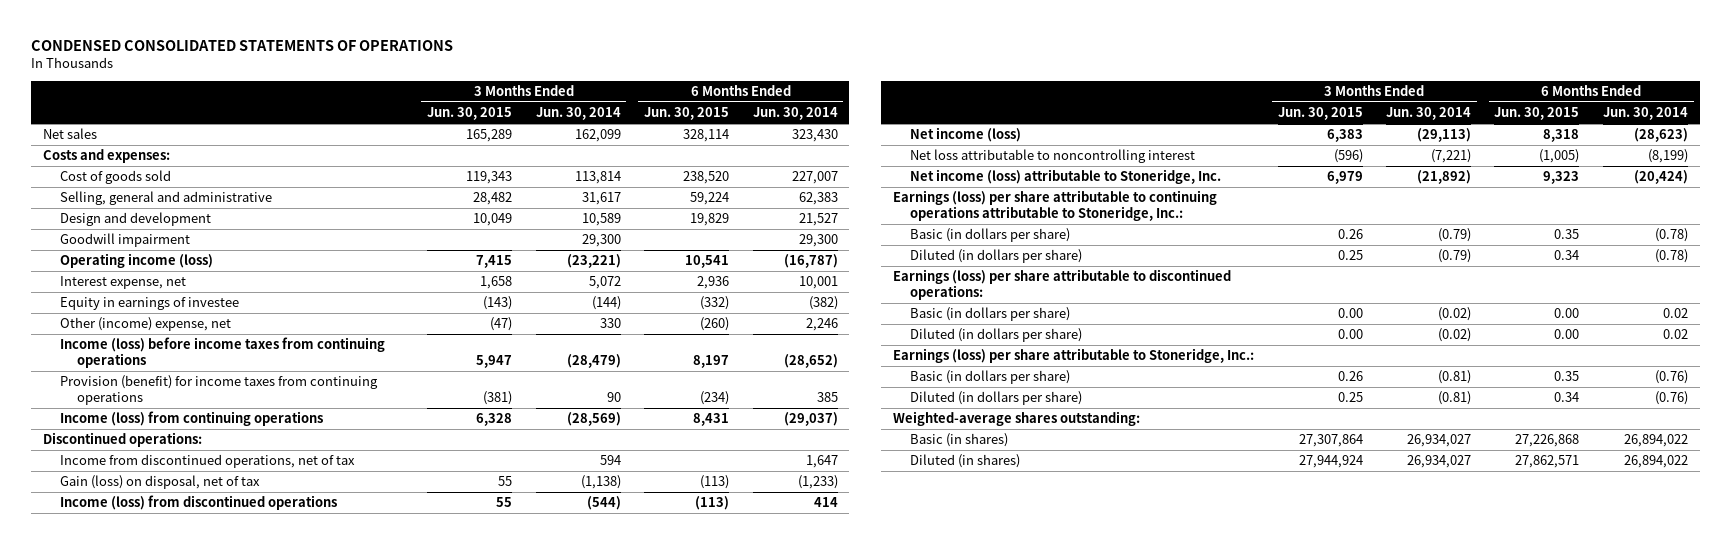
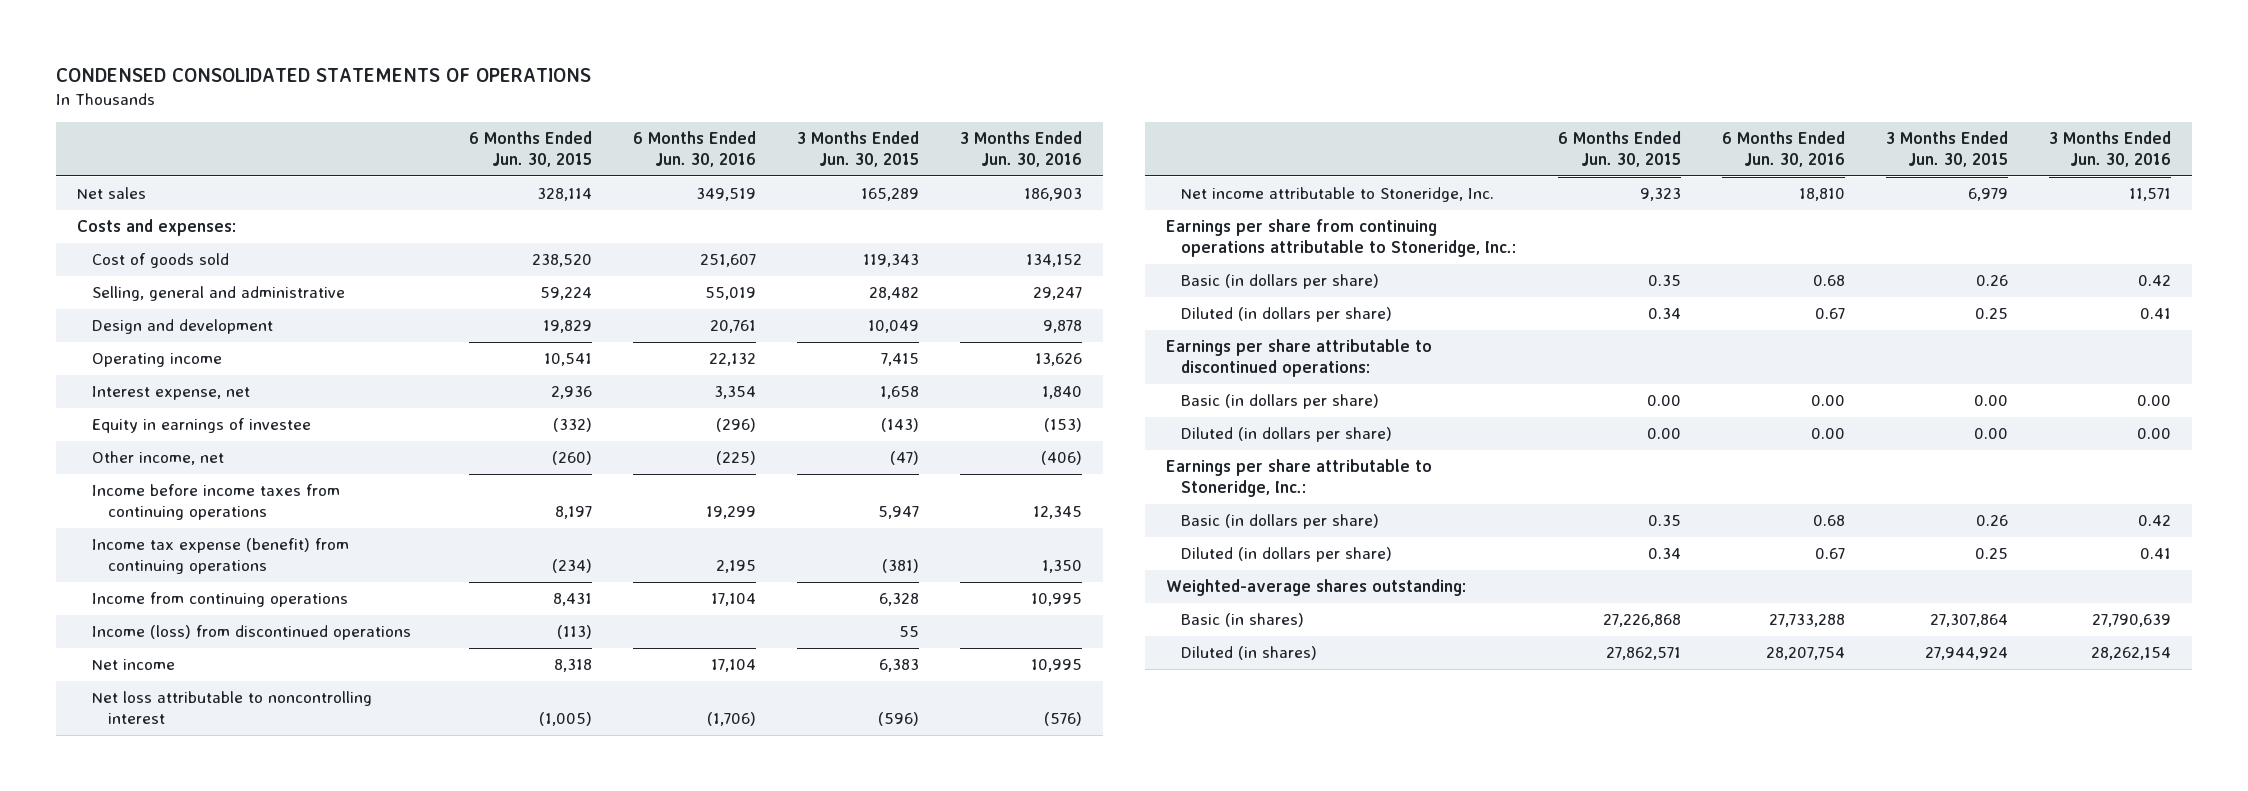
- | 3 Months Ended Jun. 30, 2015 | 3 Months Ended Jun. 30, 2014 | 6 Months Ended Jun. 30, 2015 | 6 Months Ended Jun. 30, 2014
+ | 6 Months Ended Jun. 30, 2015 | 6 Months Ended Jun. 30, 2016 | 3 Months Ended Jun. 30, 2015 | 3 Months Ended Jun. 30, 2016
- Goodwill impairment | | 29,300 | | 29,300
- Operating income (loss) | 7,415 | (23,221) | 10,541 | (16,787)
+ Operating income | 10,541 | 22,132 | 7,415 | 13,626
- Other (income) expense, net | (47) | 330 | (260) | 2,246
- Income (loss) before income taxes from continuing operations | 5,947 | (28,479) | 8,197 | (28,652)
- Provision (benefit) for income taxes from continuing operations | (381) | 90 | (234) | 385
- Income (loss) from continuing operations | 6,328 | (28,569) | 8,431 | (29,037)
- Discontinued operations:
- Income from discontinued operations, net of tax | | 594 | | 1,647
- Gain (loss) on disposal, net of tax | 55 | (1,138) | (113) | (1,233)
+ Other income, net | (260) | (225) | (47) | (406)
+ Income before income taxes from continuing operations | 8,197 | 19,299 | 5,947 | 12,345
+ Income tax expense (benefit) from continuing operations | (234) | 2,195 | (381) | 1,350
+ Income from continuing operations | 8,431 | 17,104 | 6,328 | 10,995
- Net income (loss) | 6,383 | (29,113) | 8,318 | (28,623)
+ Net income | 8,318 | 17,104 | 6,383 | 10,995
- Net income (loss) attributable to Stoneridge, Inc. | 6,979 | (21,892) | 9,323 | (20,424)
- Earnings (loss) per share attributable to continuing operations attributable to Stoneridge, Inc.:
+ Net income attributable to Stoneridge, Inc. | 9,323 | 18,810 | 6,979 | 11,571
+ Earnings per share from continuing operations attributable to Stoneridge, Inc.:
- Earnings (loss) per share attributable to discontinued operations:
+ Earnings per share attributable to discontinued operations:
- Earnings (loss) per share attributable to Stoneridge, Inc.:
+ Earnings per share attributable to Stoneridge, Inc.:

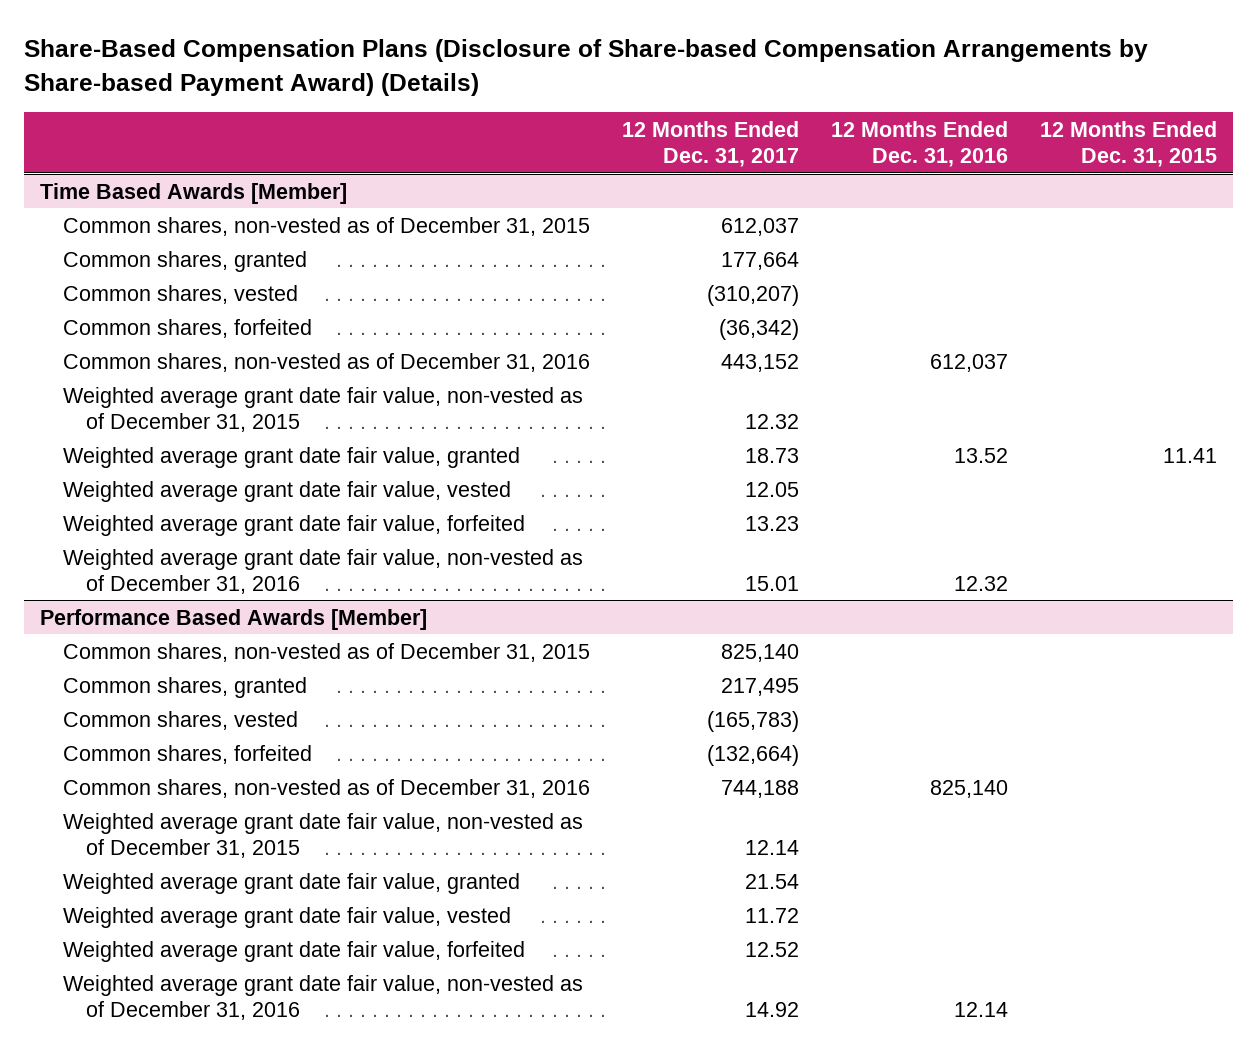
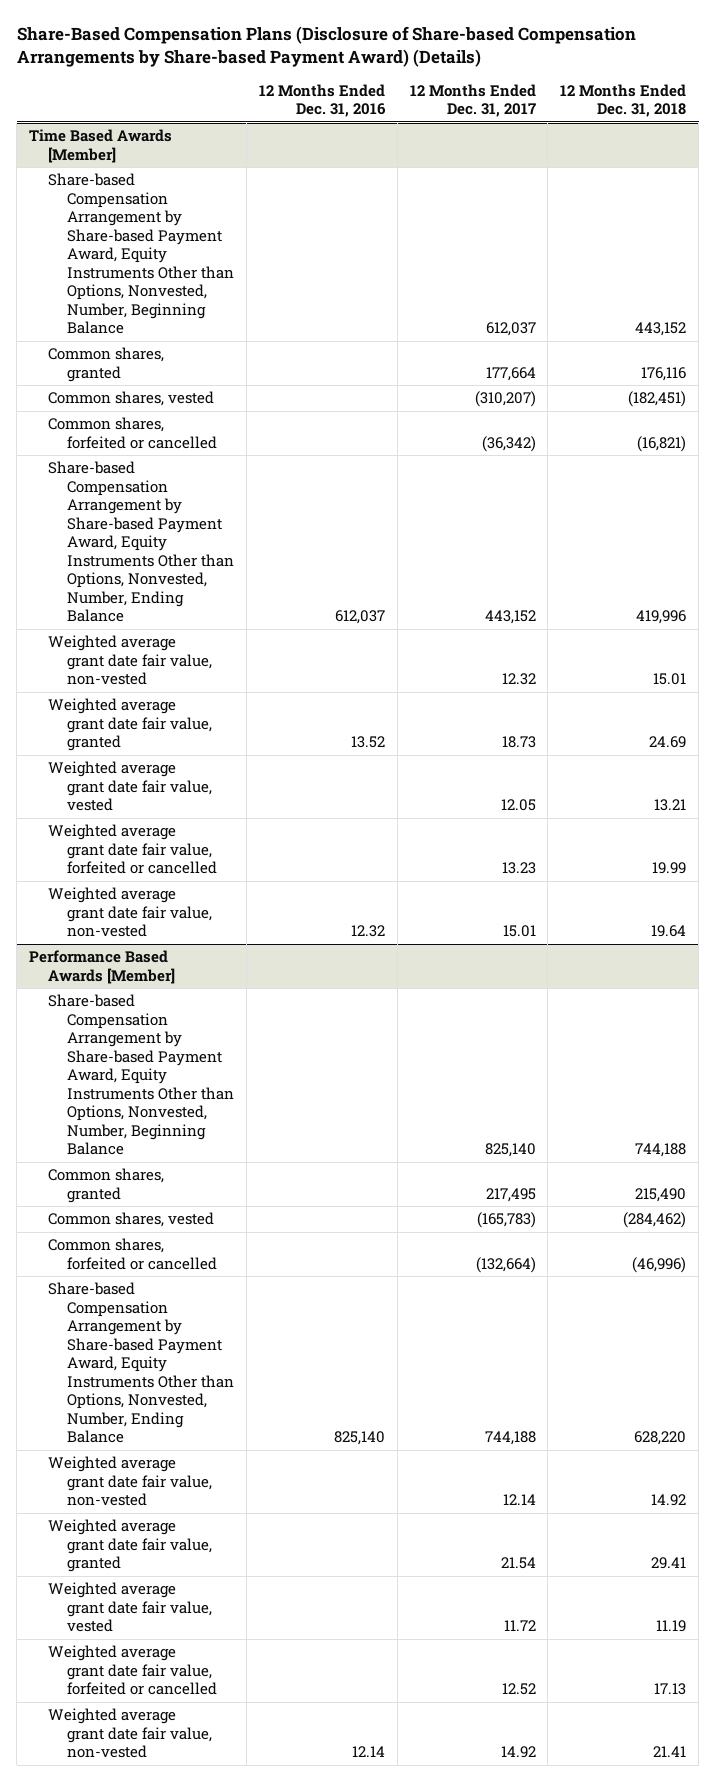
- | 12 Months Ended Dec. 31, 2017 | 12 Months Ended Dec. 31, 2016 | 12 Months Ended Dec. 31, 2015
+ | 12 Months Ended Dec. 31, 2016 | 12 Months Ended Dec. 31, 2017 | 12 Months Ended Dec. 31, 2018
@ Time Based Awards [Member]
- Common shares, non-vested as of December 31, 2015 | 612,037 | |
+ Share-based Compensation Arrangement by Share-based Payment Award, Equity Instruments Other than Options, Nonvested, Number, Beginning Balance | | 612,037 | 443,152
- Common shares, forfeited | (36,342) | |
- Common shares, non-vested as of December 31, 2016 | 443,152 | 612,037 |
- Weighted average grant date fair value, non-vested as of December 31, 2015 | 12.32 | |
+ Common shares, forfeited or cancelled | | (36,342) | (16,821)
+ Share-based Compensation Arrangement by Share-based Payment Award, Equity Instruments Other than Options, Nonvested, Number, Ending Balance | 612,037 | 443,152 | 419,996
+ Weighted average grant date fair value, non-vested | | 12.32 | 15.01
- Weighted average grant date fair value, forfeited | 13.23 | |
- Weighted average grant date fair value, non-vested as of December 31, 2016 | 15.01 | 12.32 |
+ Weighted average grant date fair value, forfeited or cancelled | | 13.23 | 19.99
+ Weighted average grant date fair value, non-vested | 12.32 | 15.01 | 19.64
@ Performance Based Awards [Member]
- Common shares, non-vested as of December 31, 2015 | 825,140 | |
+ Share-based Compensation Arrangement by Share-based Payment Award, Equity Instruments Other than Options, Nonvested, Number, Beginning Balance | | 825,140 | 744,188
- Common shares, forfeited | (132,664) | |
- Common shares, non-vested as of December 31, 2016 | 744,188 | 825,140 |
- Weighted average grant date fair value, non-vested as of December 31, 2015 | 12.14 | |
+ Common shares, forfeited or cancelled | | (132,664) | (46,996)
+ Share-based Compensation Arrangement by Share-based Payment Award, Equity Instruments Other than Options, Nonvested, Number, Ending Balance | 825,140 | 744,188 | 628,220
+ Weighted average grant date fair value, non-vested | | 12.14 | 14.92
- Weighted average grant date fair value, forfeited | 12.52 | |
- Weighted average grant date fair value, non-vested as of December 31, 2016 | 14.92 | 12.14 |
+ Weighted average grant date fair value, forfeited or cancelled | | 12.52 | 17.13
+ Weighted average grant date fair value, non-vested | 12.14 | 14.92 | 21.41

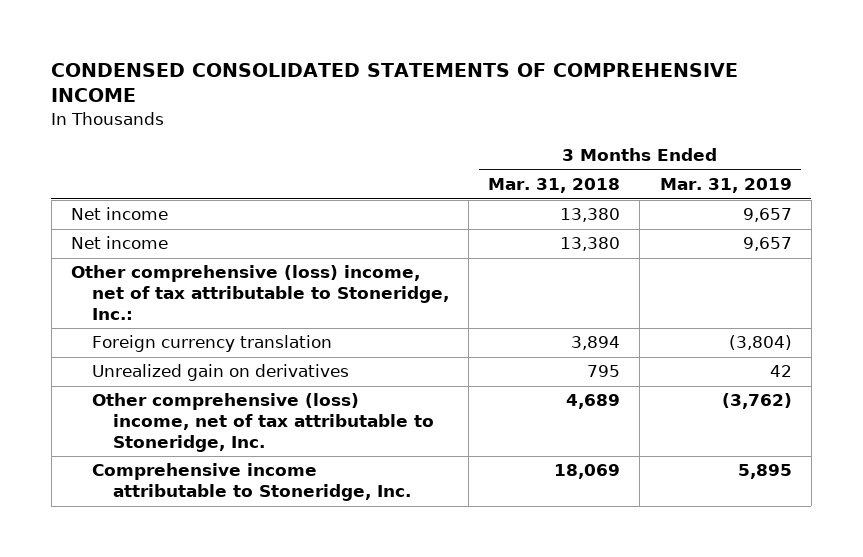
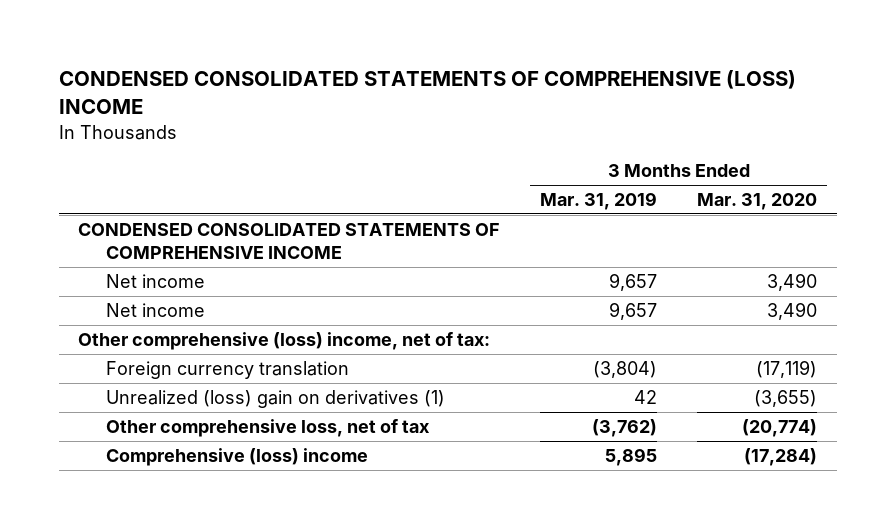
- CONDENSED CONSOLIDATED STATEMENTS OF COMPREHENSIVE INCOME
+ CONDENSED CONSOLIDATED STATEMENTS OF COMPREHENSIVE (LOSS) INCOME
- | 3 Months Ended Mar. 31, 2018 | 3 Months Ended Mar. 31, 2019
+ | 3 Months Ended Mar. 31, 2019 | 3 Months Ended Mar. 31, 2020
+ CONDENSED CONSOLIDATED STATEMENTS OF COMPREHENSIVE INCOME
- Other comprehensive (loss) income, net of tax attributable to Stoneridge, Inc.:
+ Other comprehensive (loss) income, net of tax:
- Unrealized gain on derivatives | 795 | 42
- Other comprehensive (loss) income, net of tax attributable to Stoneridge, Inc. | 4,689 | (3,762)
- Comprehensive income attributable to Stoneridge, Inc. | 18,069 | 5,895
+ Unrealized (loss) gain on derivatives (1) | 42 | (3,655)
+ Other comprehensive loss, net of tax | (3,762) | (20,774)
+ Comprehensive (loss) income | 5,895 | (17,284)

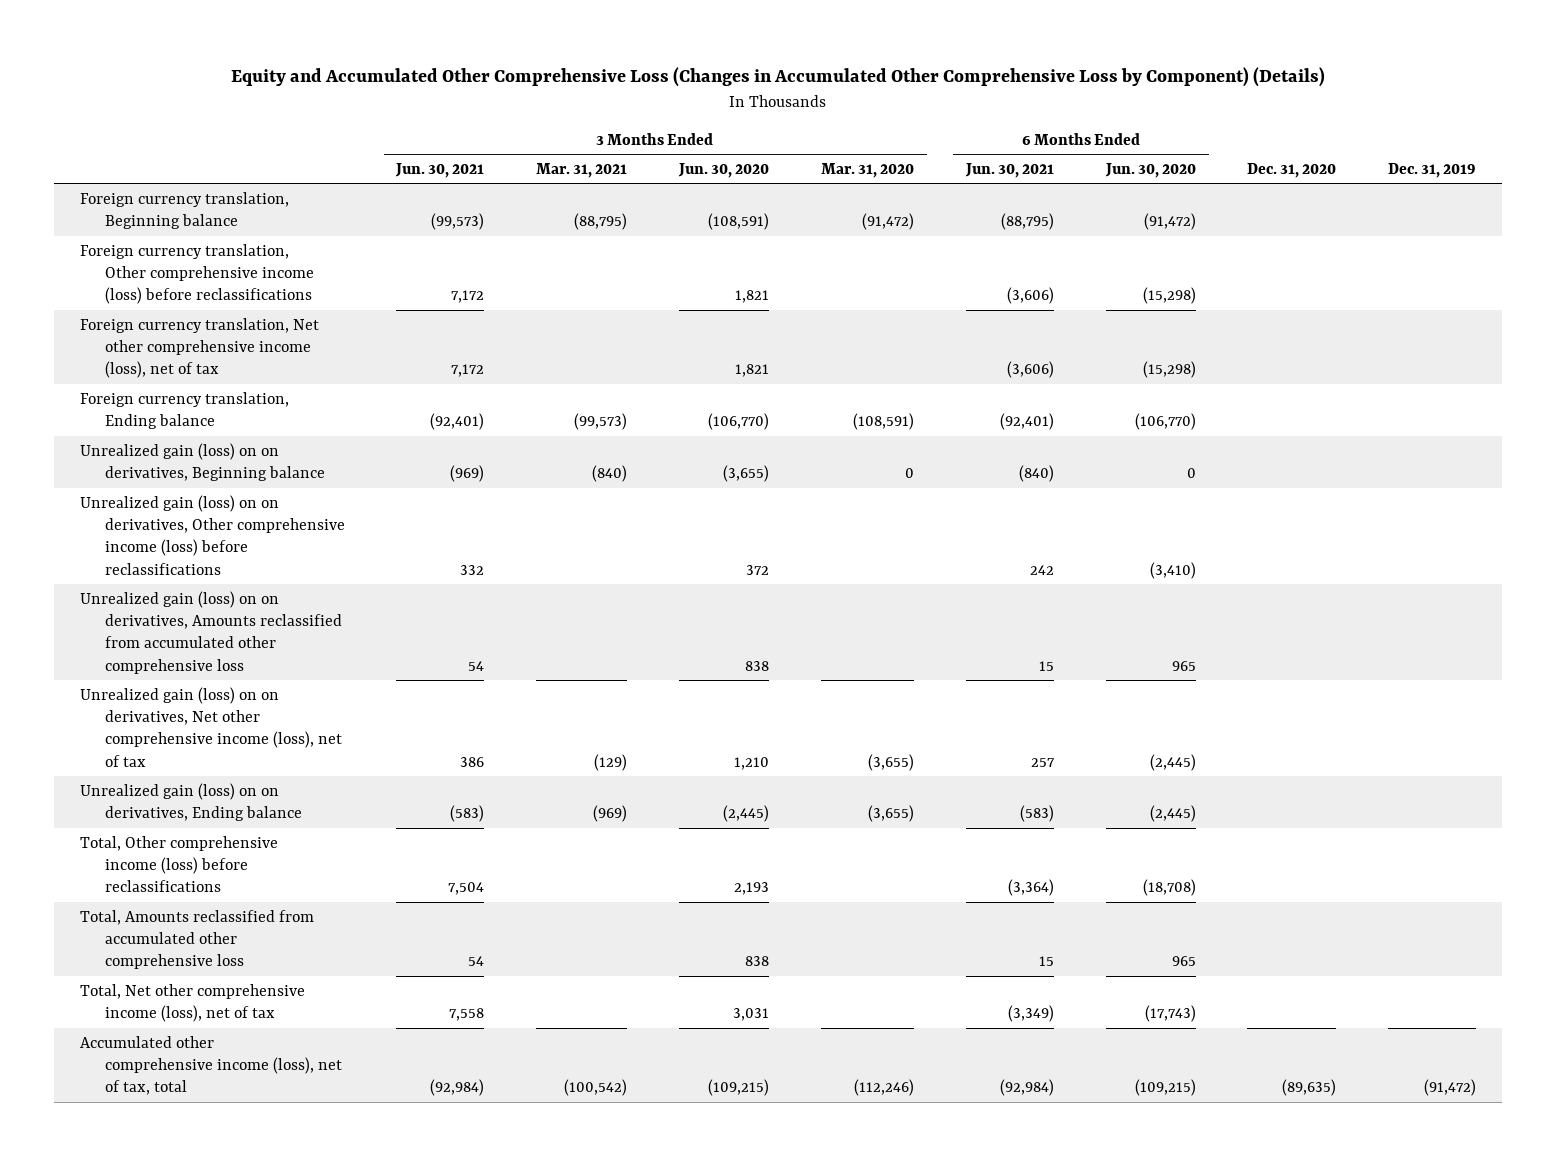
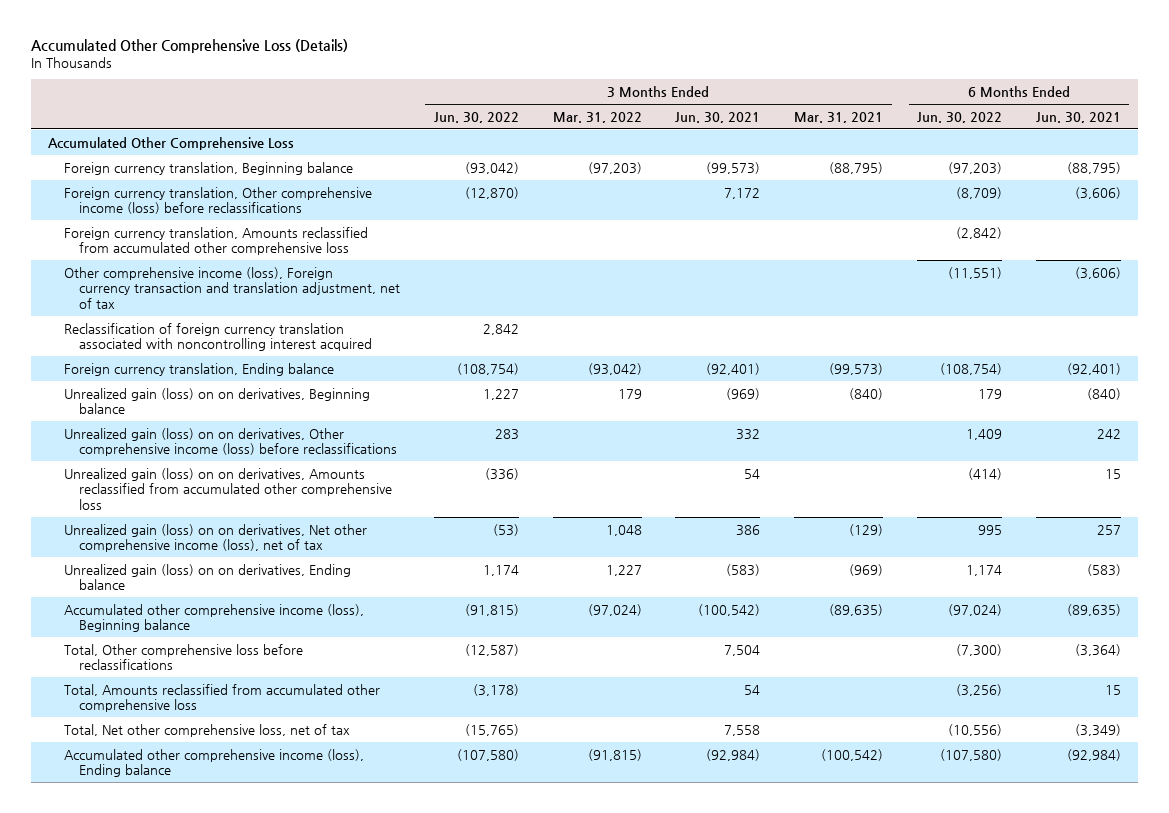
- Equity and Accumulated Other Comprehensive Loss (Changes in Accumulated Other Comprehensive Loss by Component) (Details)
+ Accumulated Other Comprehensive Loss (Details)
- | 3 Months Ended Jun. 30, 2021 | 3 Months Ended Mar. 31, 2021 | 3 Months Ended Jun. 30, 2020 | 3 Months Ended Mar. 31, 2020 | 6 Months Ended Jun. 30, 2021 | 6 Months Ended Jun. 30, 2020 | Dec. 31, 2020 | Dec. 31, 2019
+ | 3 Months Ended Jun. 30, 2022 | 3 Months Ended Mar. 31, 2022 | 3 Months Ended Jun. 30, 2021 | 3 Months Ended Mar. 31, 2021 | 6 Months Ended Jun. 30, 2022 | 6 Months Ended Jun. 30, 2021
+ Accumulated Other Comprehensive Loss
- Foreign currency translation, Net other comprehensive income (loss), net of tax | 7,172 | | 1,821 | | (3,606) | (15,298) | |
+ Foreign currency translation, Amounts reclassified from accumulated other comprehensive loss | | | | | (2,842) |
+ Other comprehensive income (loss), Foreign currency transaction and translation adjustment, net of tax | | | | | (11,551) | (3,606)
+ Reclassification of foreign currency translation associated with noncontrolling interest acquired | 2,842 | | | | |
- Total, Other comprehensive income (loss) before reclassifications | 7,504 | | 2,193 | | (3,364) | (18,708) | |
+ Accumulated other comprehensive income (loss), Beginning balance | (91,815) | (97,024) | (100,542) | (89,635) | (97,024) | (89,635)
+ Total, Other comprehensive loss before reclassifications | (12,587) | | 7,504 | | (7,300) | (3,364)
- Total, Net other comprehensive income (loss), net of tax | 7,558 | | 3,031 | | (3,349) | (17,743) | |
- Accumulated other comprehensive income (loss), net of tax, total | (92,984) | (100,542) | (109,215) | (112,246) | (92,984) | (109,215) | (89,635) | (91,472)
+ Total, Net other comprehensive loss, net of tax | (15,765) | | 7,558 | | (10,556) | (3,349)
+ Accumulated other comprehensive income (loss), Ending balance | (107,580) | (91,815) | (92,984) | (100,542) | (107,580) | (92,984)

